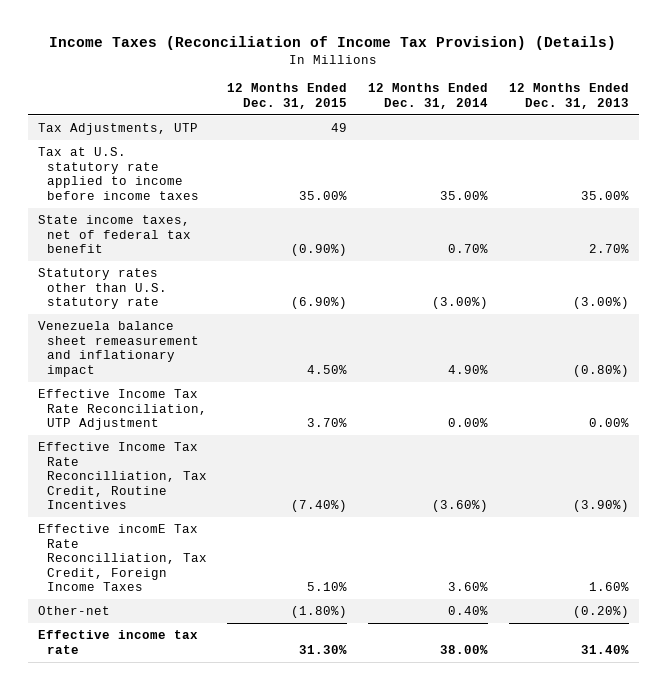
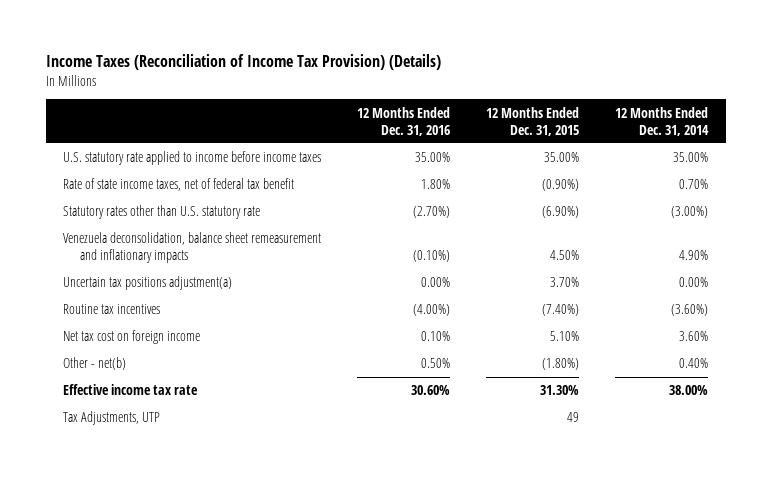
- | 12 Months Ended Dec. 31, 2015 | 12 Months Ended Dec. 31, 2014 | 12 Months Ended Dec. 31, 2013
+ | 12 Months Ended Dec. 31, 2016 | 12 Months Ended Dec. 31, 2015 | 12 Months Ended Dec. 31, 2014
- Tax at U.S. statutory rate applied to income before income taxes | 35.00% | 35.00% | 35.00%
- State income taxes, net of federal tax benefit | (0.90%) | 0.70% | 2.70%
+ U.S. statutory rate applied to income before income taxes | 35.00% | 35.00% | 35.00%
+ Rate of state income taxes, net of federal tax benefit | 1.80% | (0.90%) | 0.70%
- Venezuela balance sheet remeasurement and inflationary impact | 4.50% | 4.90% | (0.80%)
- Effective Income Tax Rate Reconciliation, UTP Adjustment | 3.70% | 0.00% | 0.00%
- Effective Income Tax Rate Reconcilliation, Tax Credit, Routine Incentives | (7.40%) | (3.60%) | (3.90%)
- Effective incomE Tax Rate Reconcilliation, Tax Credit, Foreign Income Taxes | 5.10% | 3.60% | 1.60%
- Other-net | (1.80%) | 0.40% | (0.20%)
+ Venezuela deconsolidation, balance sheet remeasurement and inflationary impacts | (0.10%) | 4.50% | 4.90%
+ Uncertain tax positions adjustment(a) | 0.00% | 3.70% | 0.00%
+ Routine tax incentives | (4.00%) | (7.40%) | (3.60%)
+ Net tax cost on foreign income | 0.10% | 5.10% | 3.60%
+ Other - net(b) | 0.50% | (1.80%) | 0.40%
moved down: Tax Adjustments, UTP | | 49 |

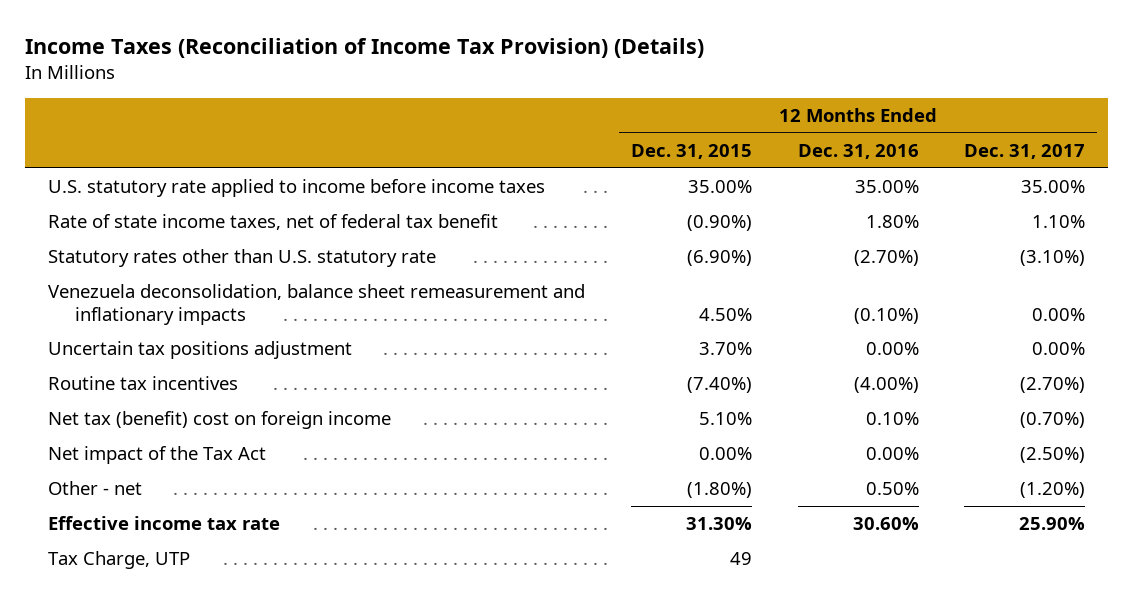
- | 12 Months Ended Dec. 31, 2016 | 12 Months Ended Dec. 31, 2015 | 12 Months Ended Dec. 31, 2014
+ | 12 Months Ended Dec. 31, 2015 | 12 Months Ended Dec. 31, 2016 | 12 Months Ended Dec. 31, 2017
- Uncertain tax positions adjustment(a) | 0.00% | 3.70% | 0.00%
+ Uncertain tax positions adjustment | 3.70% | 0.00% | 0.00%
- Net tax cost on foreign income | 0.10% | 5.10% | 3.60%
- Other - net(b) | 0.50% | (1.80%) | 0.40%
+ Net tax (benefit) cost on foreign income | 5.10% | 0.10% | (0.70%)
+ Net impact of the Tax Act | 0.00% | 0.00% | (2.50%)
+ Other - net | (1.80%) | 0.50% | (1.20%)
- Tax Adjustments, UTP | | 49 |
+ Tax Charge, UTP | 49 | |

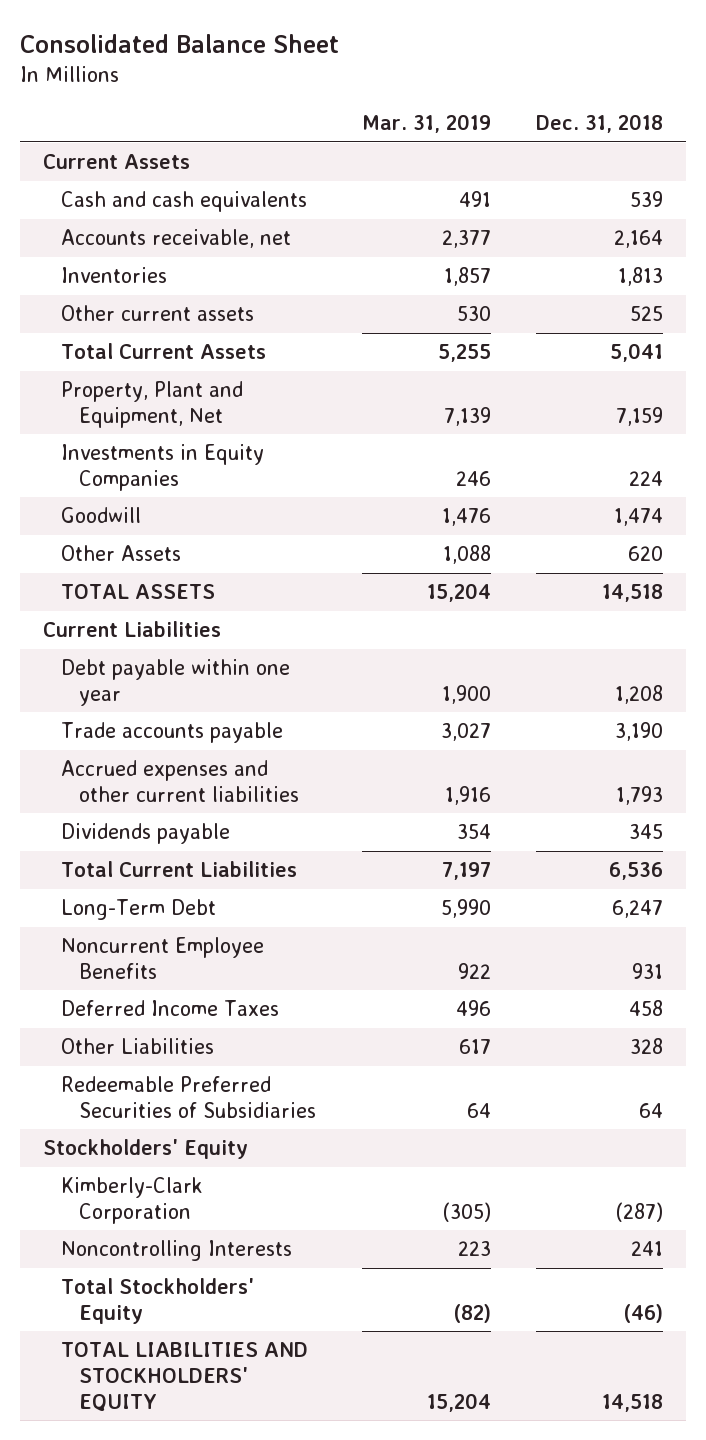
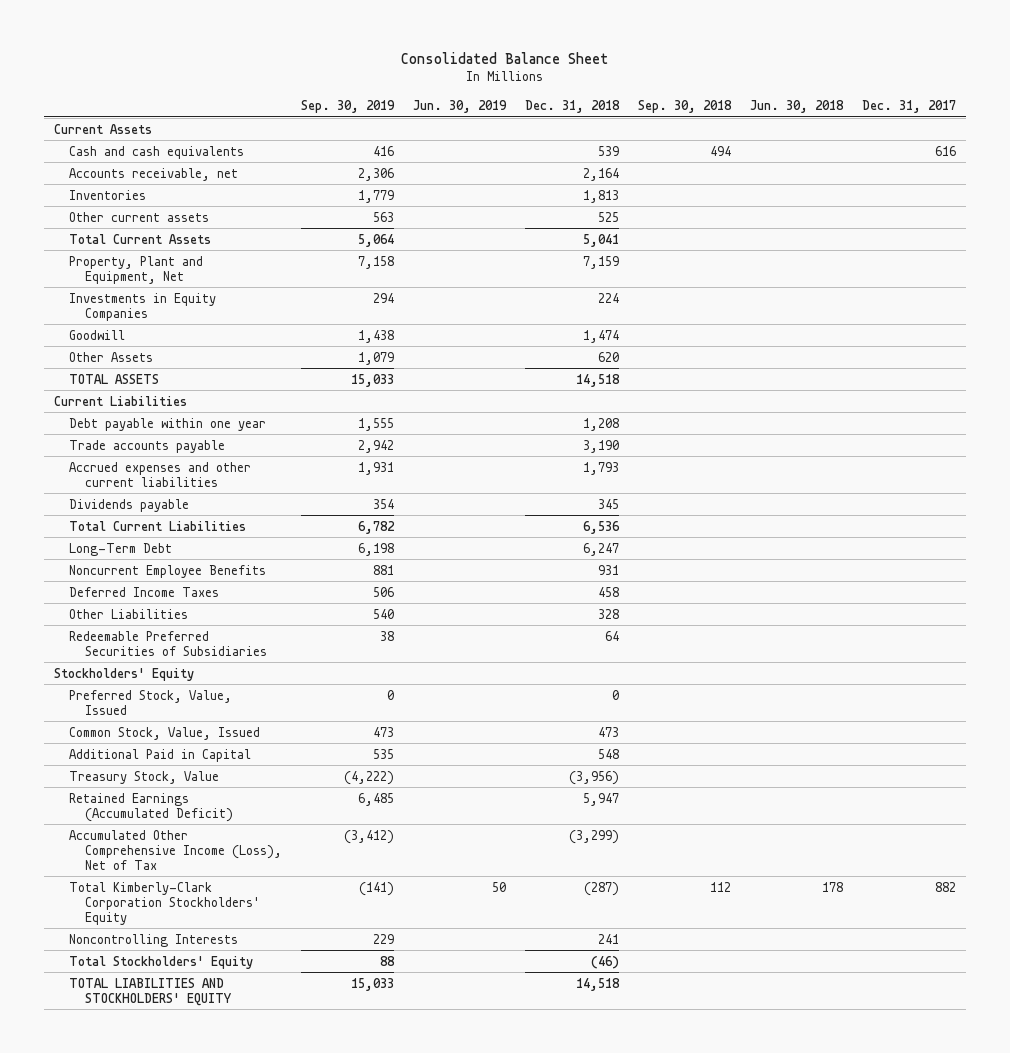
- | Mar. 31, 2019 | Dec. 31, 2018
+ | Sep. 30, 2019 | Jun. 30, 2019 | Dec. 31, 2018 | Sep. 30, 2018 | Jun. 30, 2018 | Dec. 31, 2017
- Kimberly-Clark Corporation | (305) | (287)
+ Preferred Stock, Value, Issued | 0 | | 0 | | |
+ Common Stock, Value, Issued | 473 | | 473 | | |
+ Additional Paid in Capital | 535 | | 548 | | |
+ Treasury Stock, Value | (4,222) | | (3,956) | | |
+ Retained Earnings (Accumulated Deficit) | 6,485 | | 5,947 | | |
+ Accumulated Other Comprehensive Income (Loss), Net of Tax | (3,412) | | (3,299) | | |
+ Total Kimberly-Clark Corporation Stockholders' Equity | (141) | 50 | (287) | 112 | 178 | 882

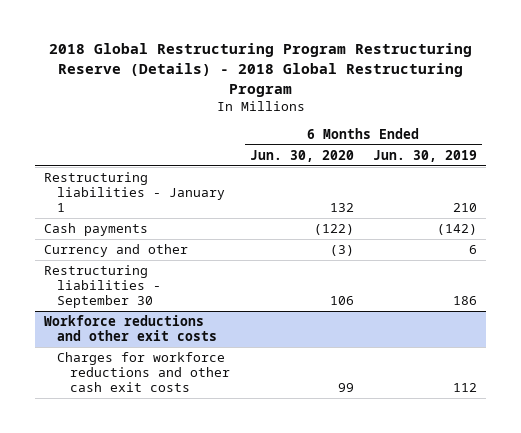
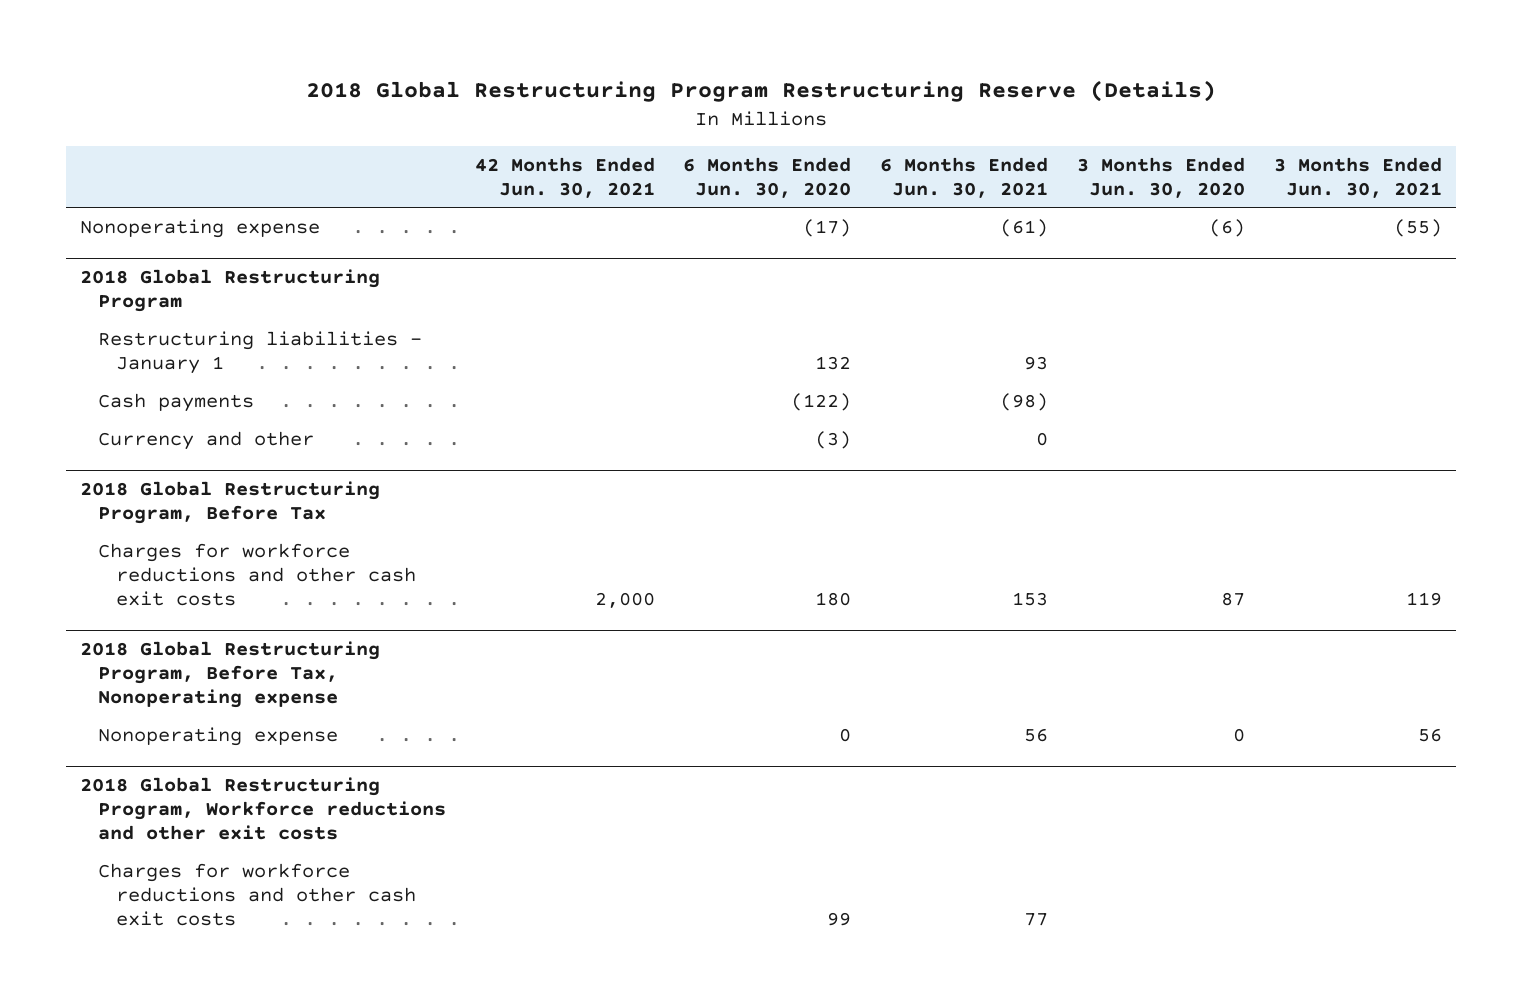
- 2018 Global Restructuring Program Restructuring Reserve (Details) - 2018 Global Restructuring Program
+ 2018 Global Restructuring Program Restructuring Reserve (Details)
- | 6 Months Ended Jun. 30, 2020 | 6 Months Ended Jun. 30, 2019
+ | 42 Months Ended Jun. 30, 2021 | 6 Months Ended Jun. 30, 2020 | 6 Months Ended Jun. 30, 2021 | 3 Months Ended Jun. 30, 2020 | 3 Months Ended Jun. 30, 2021
+ Nonoperating expense | | (17) | (61) | (6) | (55)
+ 2018 Global Restructuring Program
- Restructuring liabilities - September 30 | 106 | 186
- Workforce reductions and other exit costs
+ 2018 Global Restructuring Program, Before Tax
+ Charges for workforce reductions and other cash exit costs | 2,000 | 180 | 153 | 87 | 119
+ 2018 Global Restructuring Program, Before Tax, Nonoperating expense
+ Nonoperating expense | | 0 | 56 | 0 | 56
+ 2018 Global Restructuring Program, Workforce reductions and other exit costs

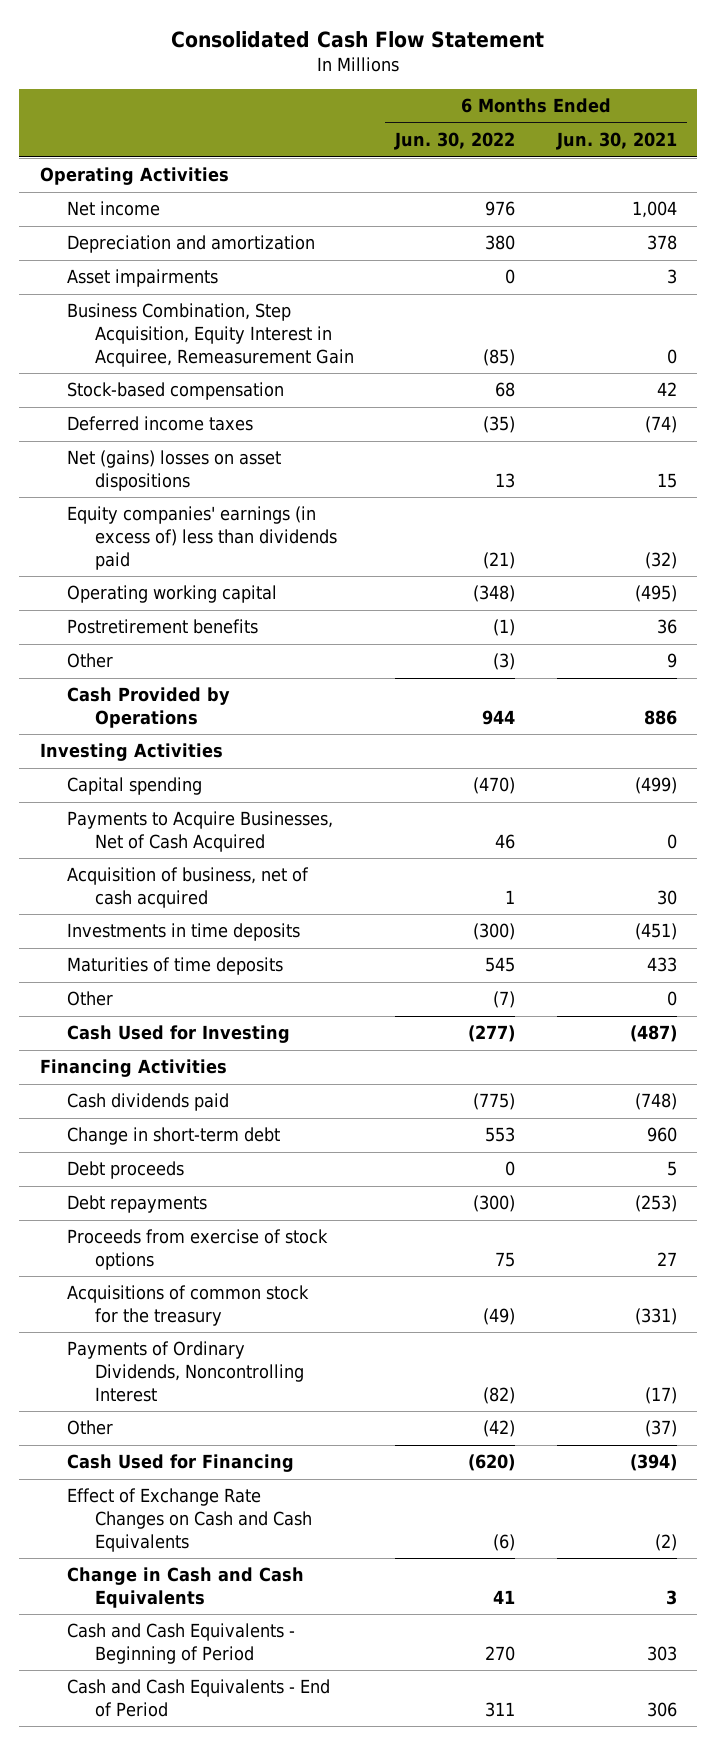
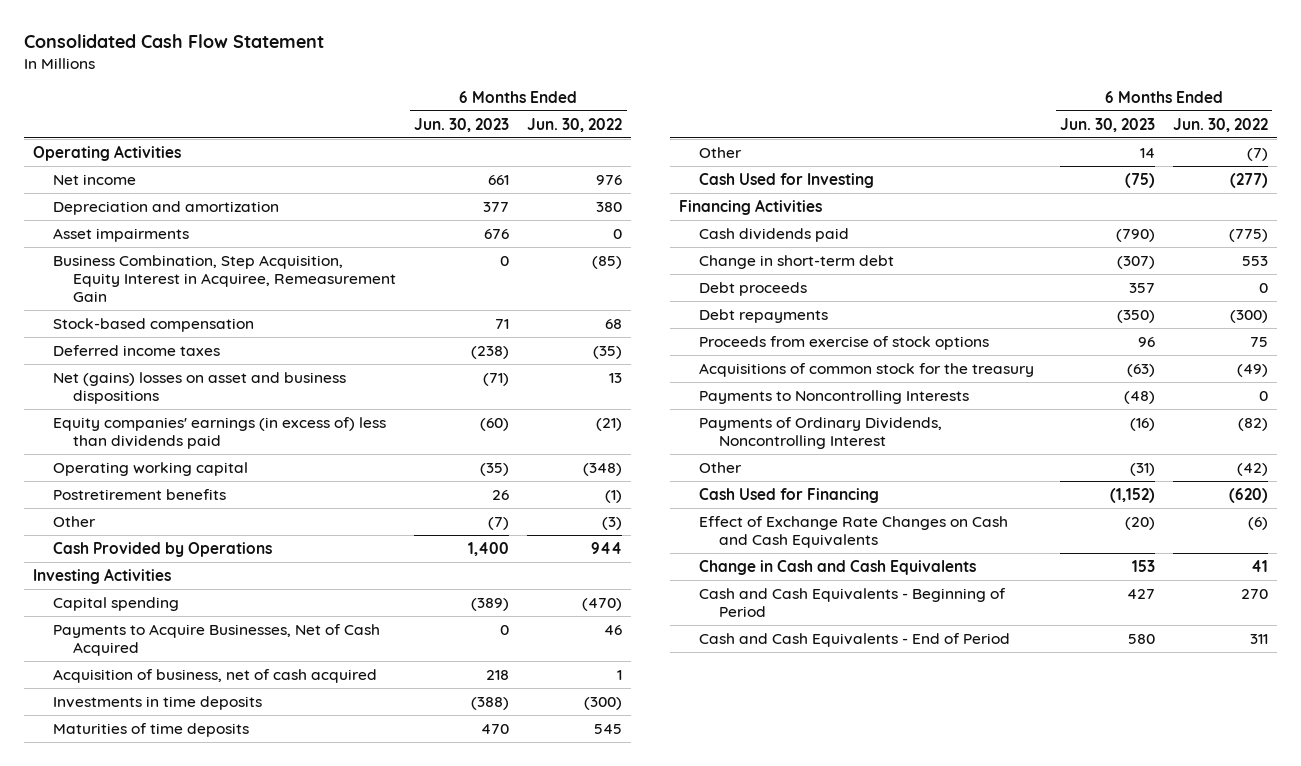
- | 6 Months Ended Jun. 30, 2022 | 6 Months Ended Jun. 30, 2021
+ | 6 Months Ended Jun. 30, 2023 | 6 Months Ended Jun. 30, 2022
- Net (gains) losses on asset dispositions | 13 | 15
+ Net (gains) losses on asset and business dispositions | (71) | 13
+ Payments to Noncontrolling Interests | (48) | 0

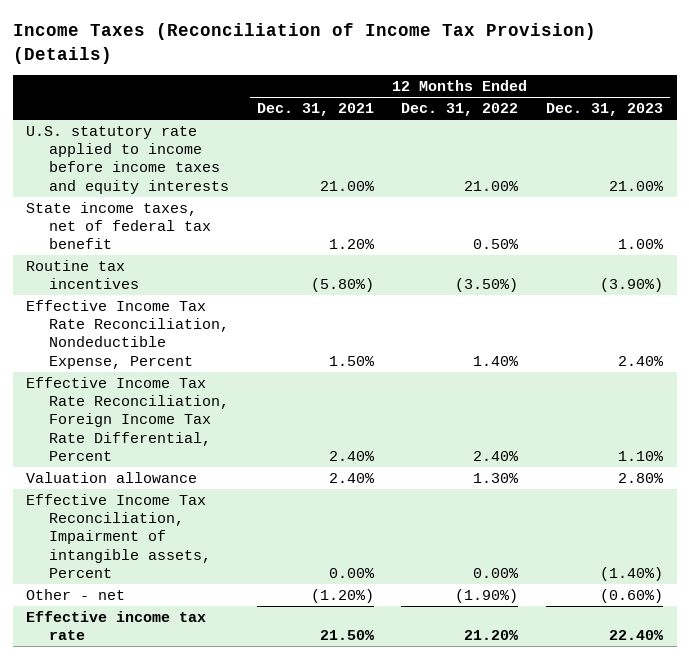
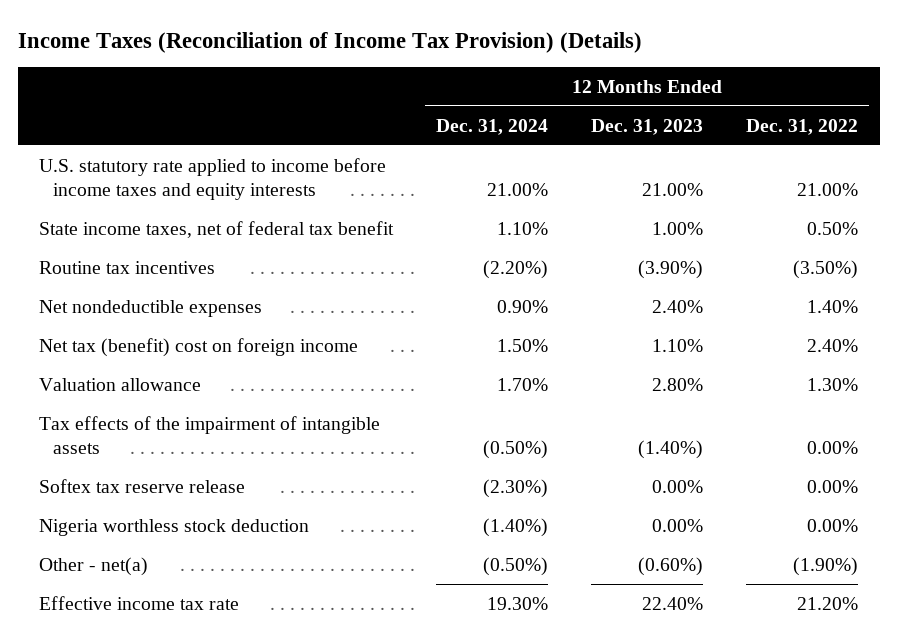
- | 12 Months Ended Dec. 31, 2021 | 12 Months Ended Dec. 31, 2022 | 12 Months Ended Dec. 31, 2023
+ | 12 Months Ended Dec. 31, 2024 | 12 Months Ended Dec. 31, 2023 | 12 Months Ended Dec. 31, 2022
- Effective Income Tax Rate Reconciliation, Nondeductible Expense, Percent | 1.50% | 1.40% | 2.40%
- Effective Income Tax Rate Reconciliation, Foreign Income Tax Rate Differential, Percent | 2.40% | 2.40% | 1.10%
+ Net nondeductible expenses | 0.90% | 2.40% | 1.40%
+ Net tax (benefit) cost on foreign income | 1.50% | 1.10% | 2.40%
- Effective Income Tax Reconciliation, Impairment of intangible assets, Percent | 0.00% | 0.00% | (1.40%)
- Other - net | (1.20%) | (1.90%) | (0.60%)
+ Tax effects of the impairment of intangible assets | (0.50%) | (1.40%) | 0.00%
+ Softex tax reserve release | (2.30%) | 0.00% | 0.00%
+ Nigeria worthless stock deduction | (1.40%) | 0.00% | 0.00%
+ Other - net(a) | (0.50%) | (0.60%) | (1.90%)

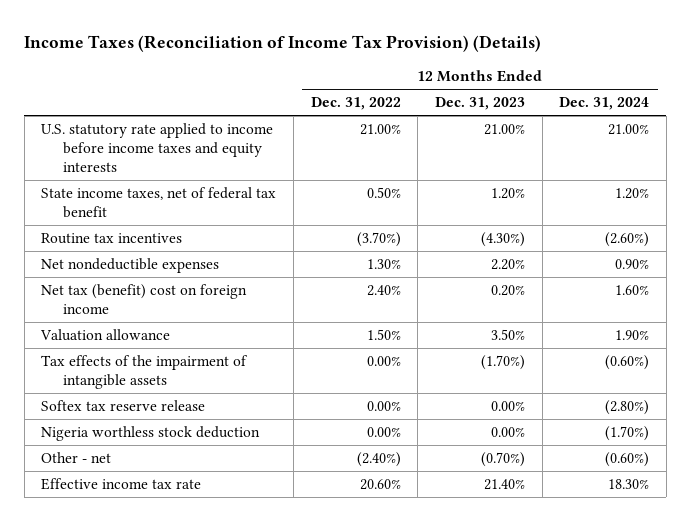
- | 12 Months Ended Dec. 31, 2024 | 12 Months Ended Dec. 31, 2023 | 12 Months Ended Dec. 31, 2022
+ | 12 Months Ended Dec. 31, 2022 | 12 Months Ended Dec. 31, 2023 | 12 Months Ended Dec. 31, 2024
- State income taxes, net of federal tax benefit | 1.10% | 1.00% | 0.50%
- Routine tax incentives | (2.20%) | (3.90%) | (3.50%)
- Net nondeductible expenses | 0.90% | 2.40% | 1.40%
- Net tax (benefit) cost on foreign income | 1.50% | 1.10% | 2.40%
- Valuation allowance | 1.70% | 2.80% | 1.30%
- Tax effects of the impairment of intangible assets | (0.50%) | (1.40%) | 0.00%
- Softex tax reserve release | (2.30%) | 0.00% | 0.00%
- Nigeria worthless stock deduction | (1.40%) | 0.00% | 0.00%
- Other - net(a) | (0.50%) | (0.60%) | (1.90%)
- Effective income tax rate | 19.30% | 22.40% | 21.20%
+ State income taxes, net of federal tax benefit | 0.50% | 1.20% | 1.20%
+ Routine tax incentives | (3.70%) | (4.30%) | (2.60%)
+ Net nondeductible expenses | 1.30% | 2.20% | 0.90%
+ Net tax (benefit) cost on foreign income | 2.40% | 0.20% | 1.60%
+ Valuation allowance | 1.50% | 3.50% | 1.90%
+ Tax effects of the impairment of intangible assets | 0.00% | (1.70%) | (0.60%)
+ Softex tax reserve release | 0.00% | 0.00% | (2.80%)
+ Nigeria worthless stock deduction | 0.00% | 0.00% | (1.70%)
+ Other - net | (2.40%) | (0.70%) | (0.60%)
+ Effective income tax rate | 20.60% | 21.40% | 18.30%

